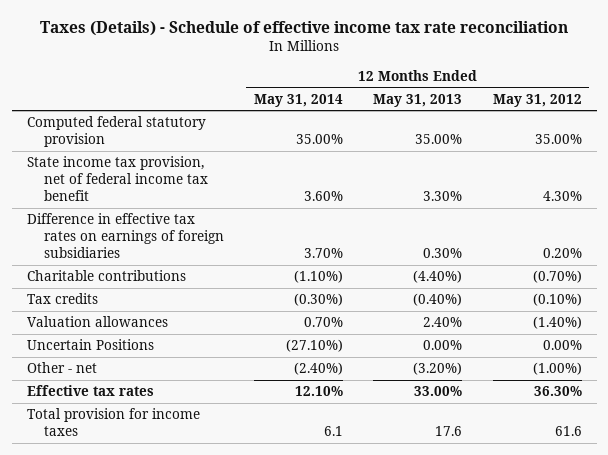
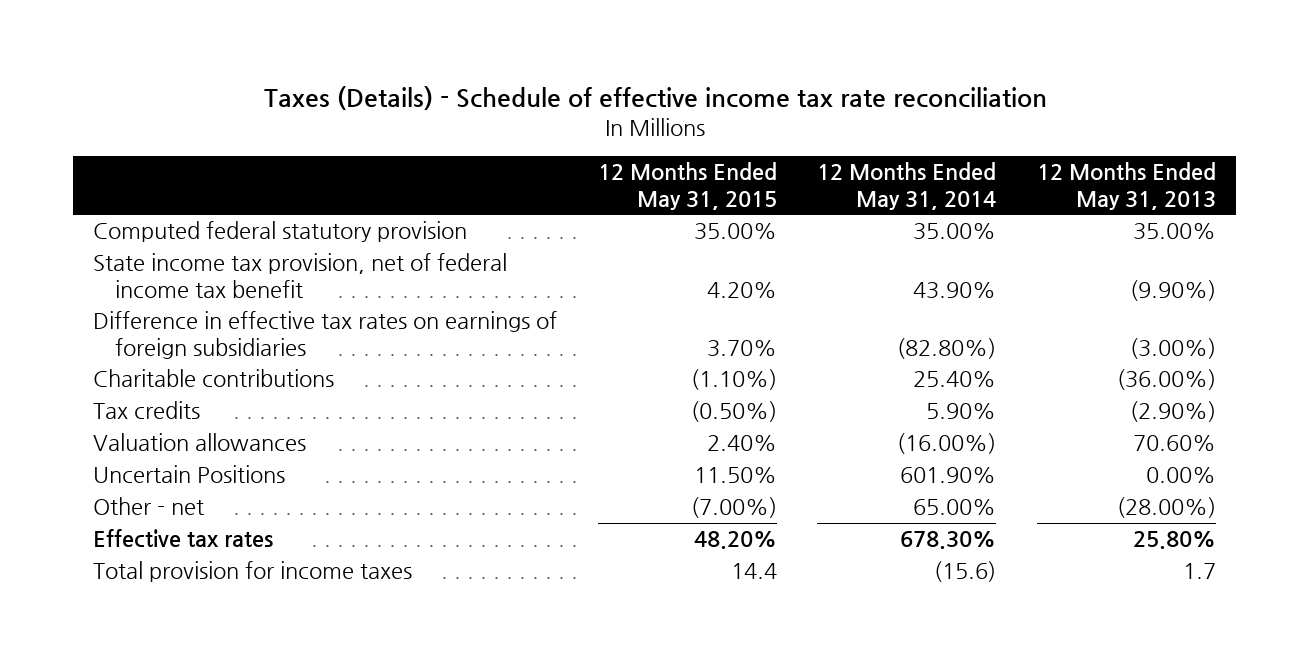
- | 12 Months Ended May 31, 2014 | 12 Months Ended May 31, 2013 | 12 Months Ended May 31, 2012
+ | 12 Months Ended May 31, 2015 | 12 Months Ended May 31, 2014 | 12 Months Ended May 31, 2013
- State income tax provision, net of federal income tax benefit | 3.60% | 3.30% | 4.30%
- Difference in effective tax rates on earnings of foreign subsidiaries | 3.70% | 0.30% | 0.20%
- Charitable contributions | (1.10%) | (4.40%) | (0.70%)
- Tax credits | (0.30%) | (0.40%) | (0.10%)
- Valuation allowances | 0.70% | 2.40% | (1.40%)
- Uncertain Positions | (27.10%) | 0.00% | 0.00%
- Other - net | (2.40%) | (3.20%) | (1.00%)
- Effective tax rates | 12.10% | 33.00% | 36.30%
- Total provision for income taxes | 6.1 | 17.6 | 61.6
+ State income tax provision, net of federal income tax benefit | 4.20% | 43.90% | (9.90%)
+ Difference in effective tax rates on earnings of foreign subsidiaries | 3.70% | (82.80%) | (3.00%)
+ Charitable contributions | (1.10%) | 25.40% | (36.00%)
+ Tax credits | (0.50%) | 5.90% | (2.90%)
+ Valuation allowances | 2.40% | (16.00%) | 70.60%
+ Uncertain Positions | 11.50% | 601.90% | 0.00%
+ Other - net | (7.00%) | 65.00% | (28.00%)
+ Effective tax rates | 48.20% | 678.30% | 25.80%
+ Total provision for income taxes | 14.4 | (15.6) | 1.7

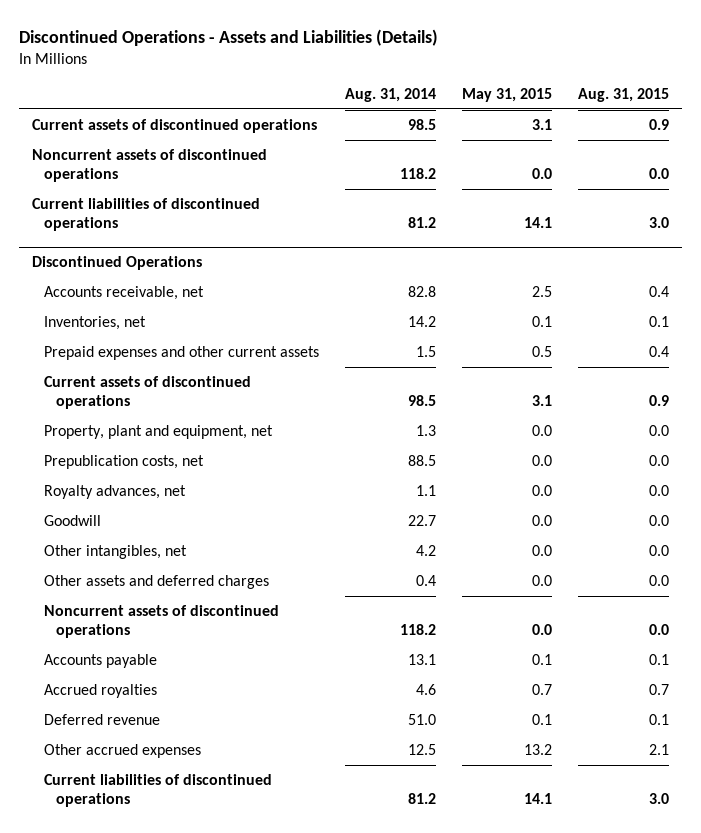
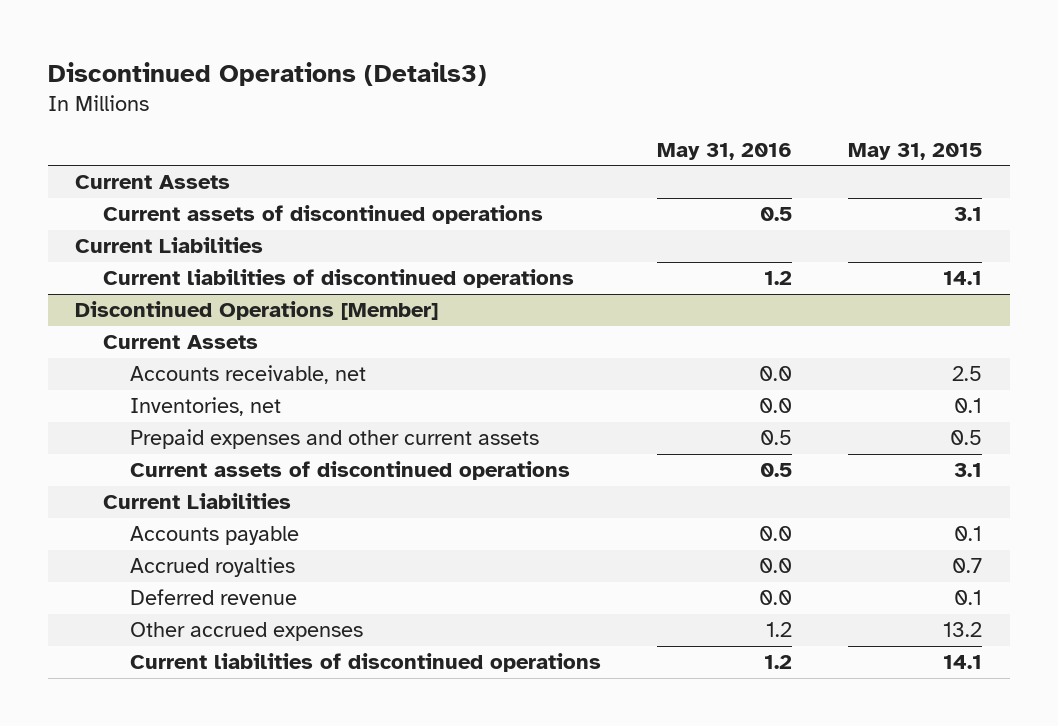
- Discontinued Operations - Assets and Liabilities (Details)
+ Discontinued Operations (Details3)
- | Aug. 31, 2014 | May 31, 2015 | Aug. 31, 2015
+ | May 31, 2016 | May 31, 2015
+ Current Assets
- Noncurrent assets of discontinued operations | 118.2 | 0.0 | 0.0
+ Current Liabilities
- Discontinued Operations
+ Discontinued Operations [Member]
+ Current Assets
- Property, plant and equipment, net | 1.3 | 0.0 | 0.0
- Prepublication costs, net | 88.5 | 0.0 | 0.0
- Royalty advances, net | 1.1 | 0.0 | 0.0
- Goodwill | 22.7 | 0.0 | 0.0
- Other intangibles, net | 4.2 | 0.0 | 0.0
- Other assets and deferred charges | 0.4 | 0.0 | 0.0
- Noncurrent assets of discontinued operations | 118.2 | 0.0 | 0.0
+ Current Liabilities

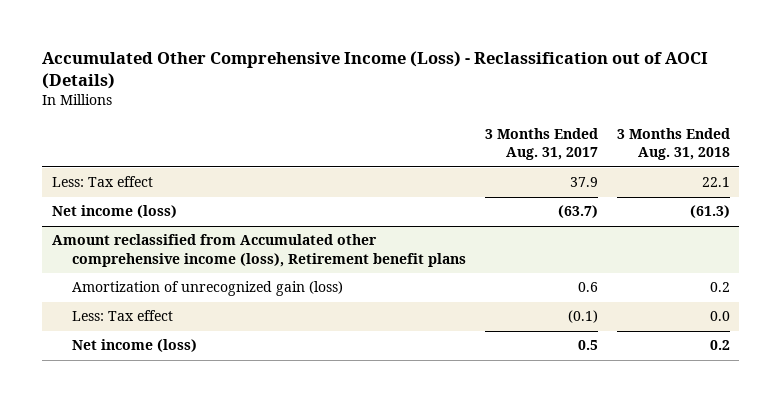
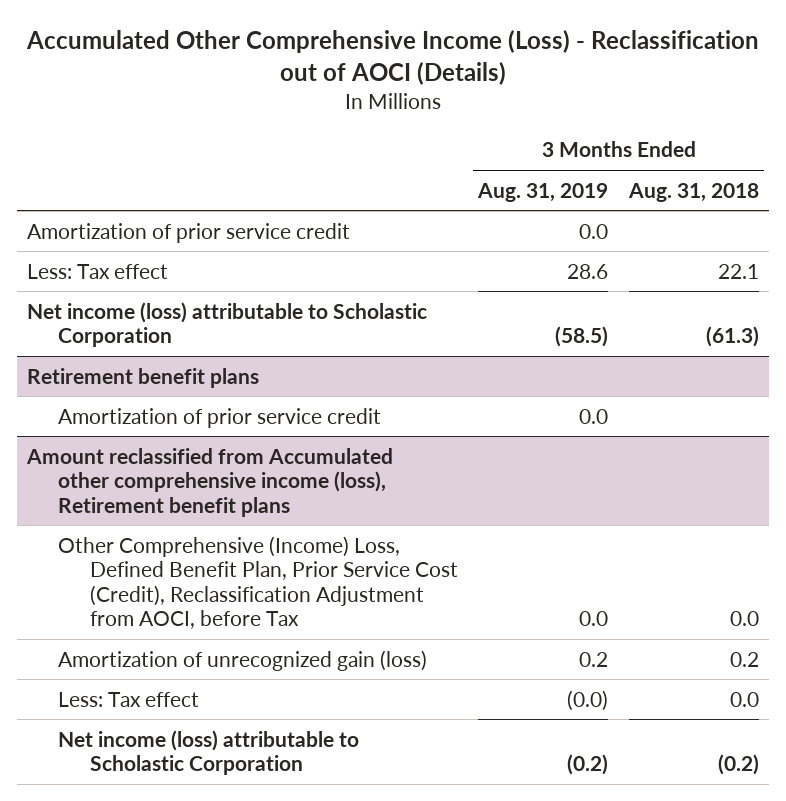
- | 3 Months Ended Aug. 31, 2017 | 3 Months Ended Aug. 31, 2018
+ | 3 Months Ended Aug. 31, 2019 | 3 Months Ended Aug. 31, 2018
+ Amortization of prior service credit | 0.0 |
- Net income (loss) | (63.7) | (61.3)
+ Net income (loss) attributable to Scholastic Corporation | (58.5) | (61.3)
+ Retirement benefit plans
+ Amortization of prior service credit | 0.0 |
@ Amount reclassified from Accumulated other comprehensive income (loss), Retirement benefit plans
+ Other Comprehensive (Income) Loss, Defined Benefit Plan, Prior Service Cost (Credit), Reclassification Adjustment from AOCI, before Tax | 0.0 | 0.0
- Net income (loss) | 0.5 | 0.2
+ Net income (loss) attributable to Scholastic Corporation | (0.2) | (0.2)

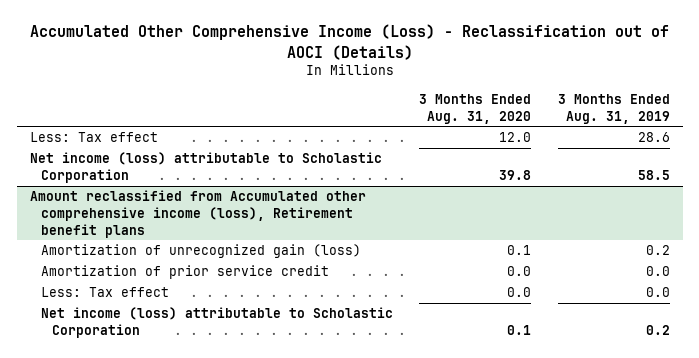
- | 3 Months Ended Aug. 31, 2019 | 3 Months Ended Aug. 31, 2018
+ | 3 Months Ended Aug. 31, 2020 | 3 Months Ended Aug. 31, 2019
- Amortization of prior service credit | 0.0 |
- Net income (loss) attributable to Scholastic Corporation | (58.5) | (61.3)
- Retirement benefit plans
- Amortization of prior service credit | 0.0 |
+ Net income (loss) attributable to Scholastic Corporation | 39.8 | 58.5
@ Amount reclassified from Accumulated other comprehensive income (loss), Retirement benefit plans
- Other Comprehensive (Income) Loss, Defined Benefit Plan, Prior Service Cost (Credit), Reclassification Adjustment from AOCI, before Tax | 0.0 | 0.0
- Less: Tax effect | (0.0) | 0.0
- Net income (loss) attributable to Scholastic Corporation | (0.2) | (0.2)
+ Amortization of prior service credit | 0.0 | 0.0
+ Less: Tax effect | 0.0 | 0.0
+ Net income (loss) attributable to Scholastic Corporation | 0.1 | 0.2

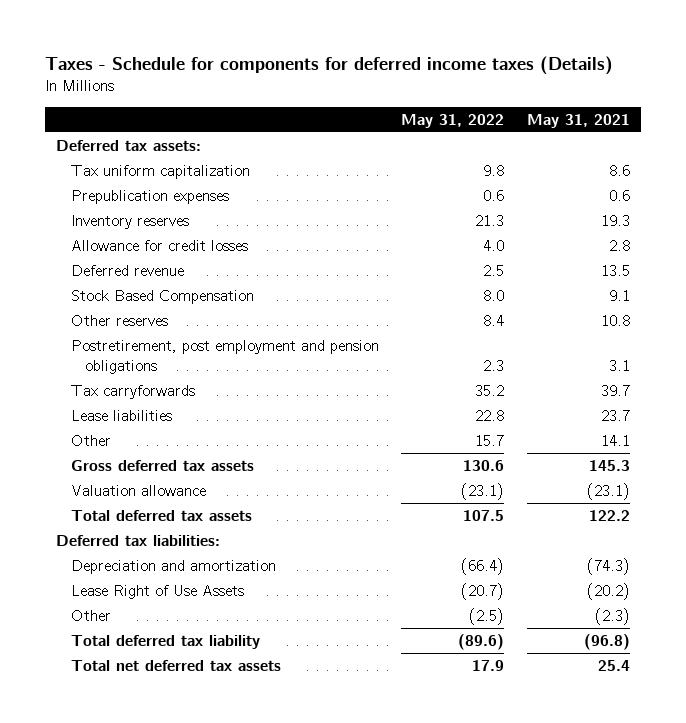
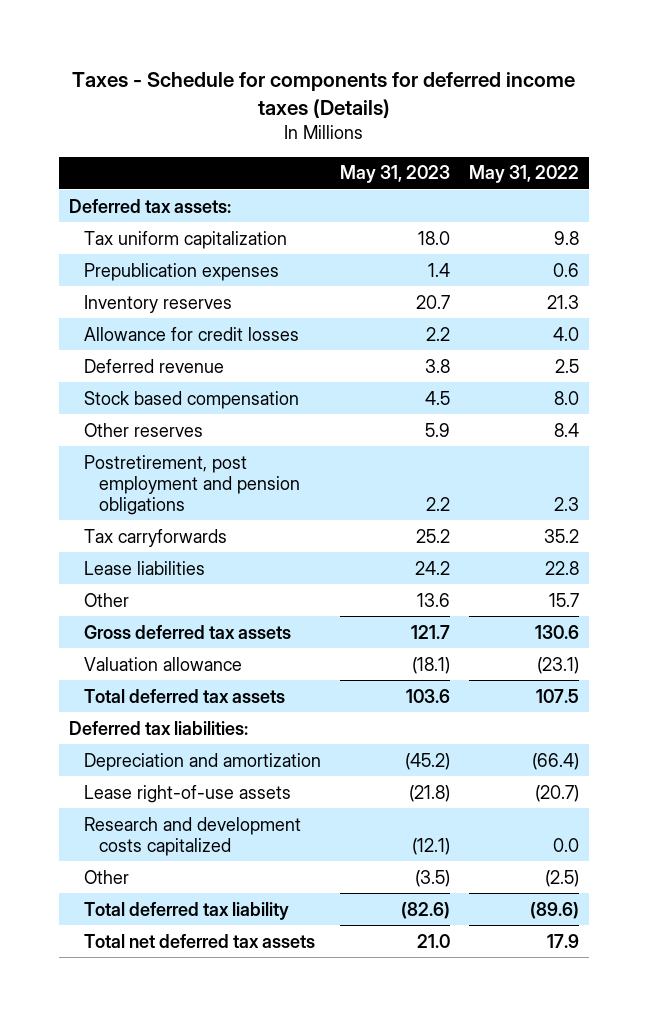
- | May 31, 2022 | May 31, 2021
+ | May 31, 2023 | May 31, 2022
- Stock Based Compensation | 8.0 | 9.1
+ Stock based compensation | 4.5 | 8.0
- Lease Right of Use Assets | (20.7) | (20.2)
+ Lease right-of-use assets | (21.8) | (20.7)
+ Research and development costs capitalized | (12.1) | 0.0

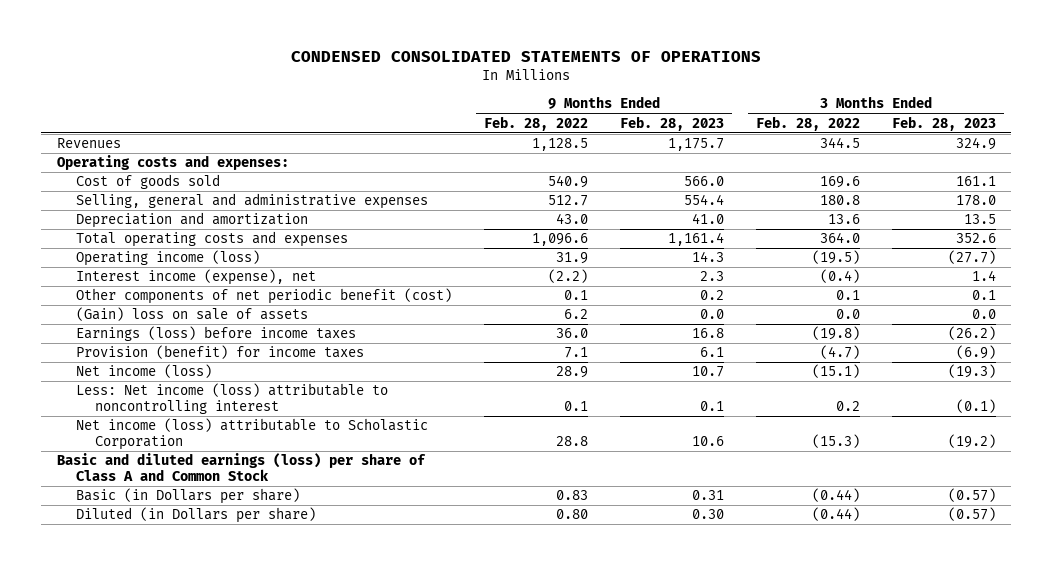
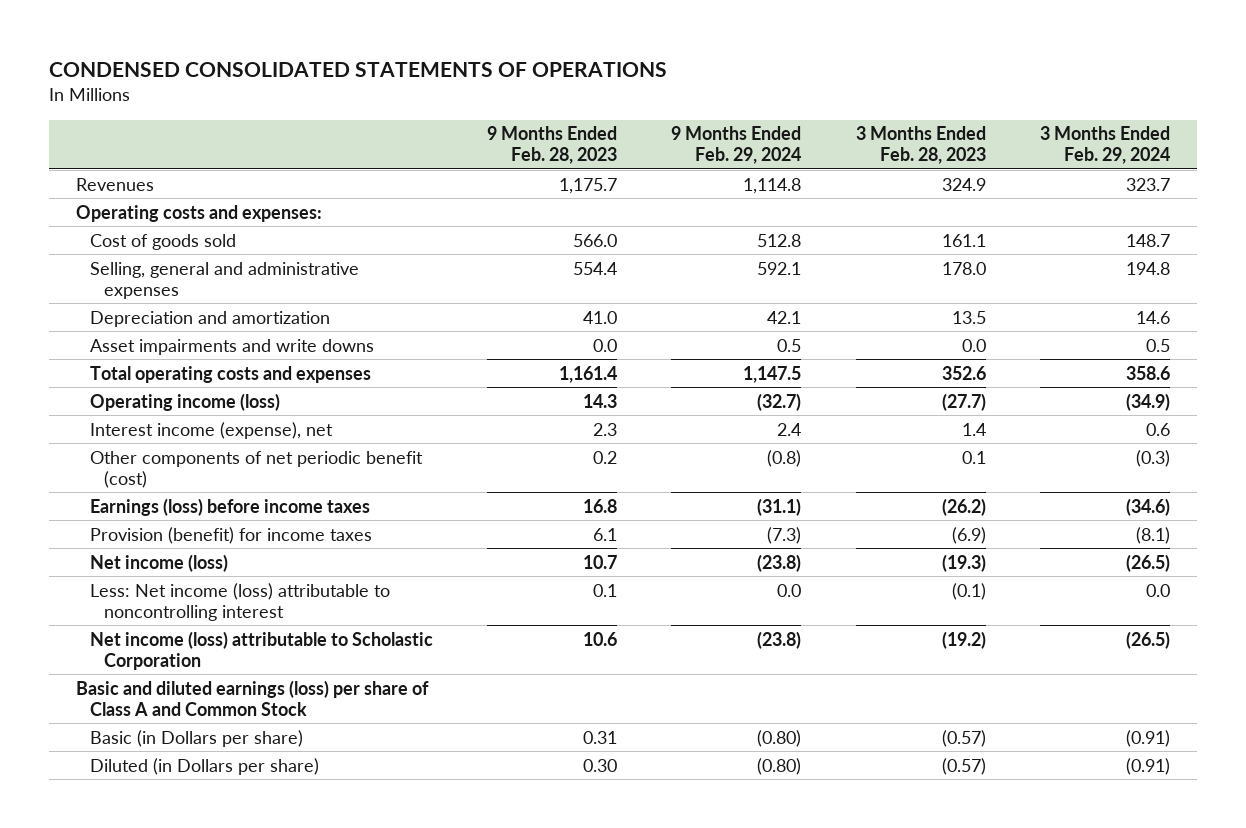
- | 9 Months Ended Feb. 28, 2022 | 9 Months Ended Feb. 28, 2023 | 3 Months Ended Feb. 28, 2022 | 3 Months Ended Feb. 28, 2023
+ | 9 Months Ended Feb. 28, 2023 | 9 Months Ended Feb. 29, 2024 | 3 Months Ended Feb. 28, 2023 | 3 Months Ended Feb. 29, 2024
+ Asset impairments and write downs | 0.0 | 0.5 | 0.0 | 0.5
- (Gain) loss on sale of assets | 6.2 | 0.0 | 0.0 | 0.0

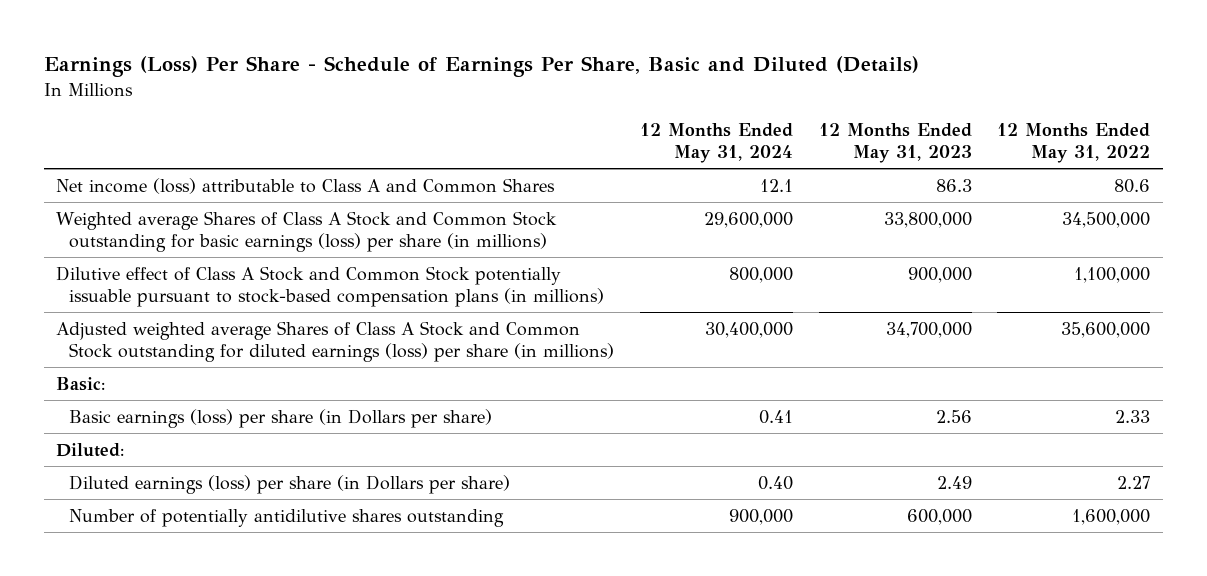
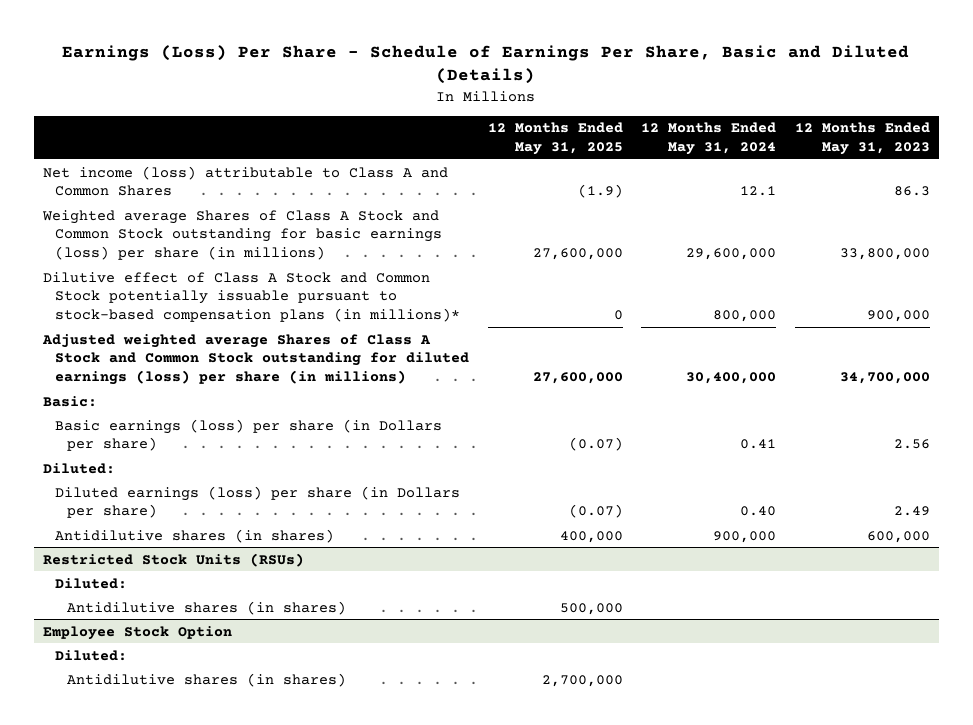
- | 12 Months Ended May 31, 2024 | 12 Months Ended May 31, 2023 | 12 Months Ended May 31, 2022
+ | 12 Months Ended May 31, 2025 | 12 Months Ended May 31, 2024 | 12 Months Ended May 31, 2023
- Dilutive effect of Class A Stock and Common Stock potentially issuable pursuant to stock-based compensation plans (in millions) | 800,000 | 900,000 | 1,100,000
+ Dilutive effect of Class A Stock and Common Stock potentially issuable pursuant to stock-based compensation plans (in millions)* | 0 | 800,000 | 900,000
- Number of potentially antidilutive shares outstanding | 900,000 | 600,000 | 1,600,000
+ Antidilutive shares (in shares) | 400,000 | 900,000 | 600,000
+ Restricted Stock Units (RSUs)
+ Diluted:
+ Antidilutive shares (in shares) | 500,000 | |
+ Employee Stock Option
+ Diluted:
+ Antidilutive shares (in shares) | 2,700,000 | |

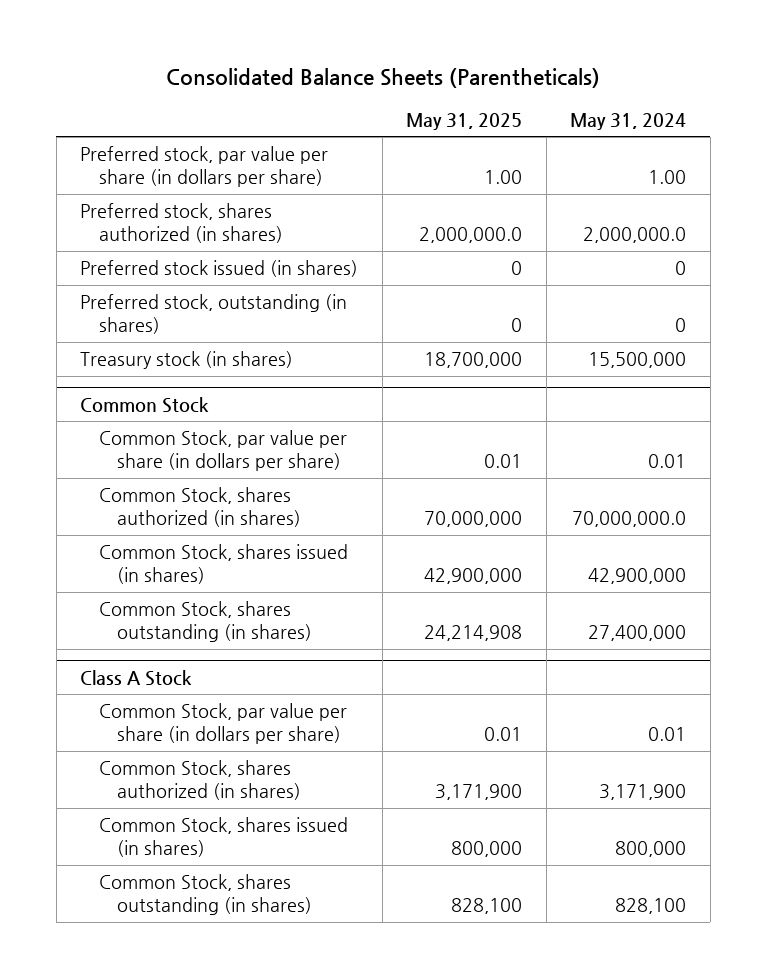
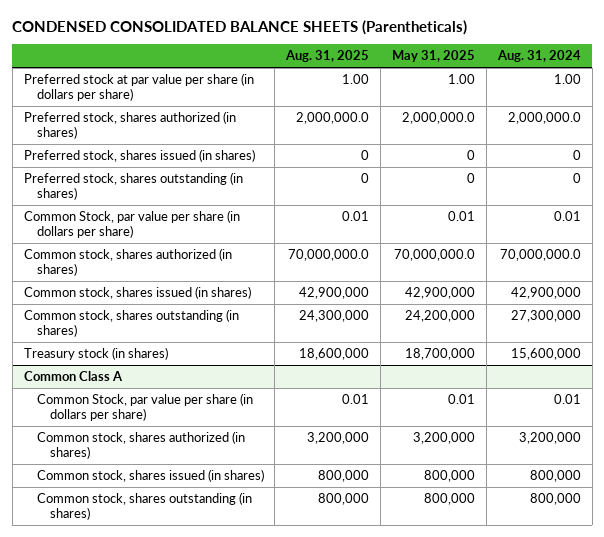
- Consolidated Balance Sheets (Parentheticals)
+ CONDENSED CONSOLIDATED BALANCE SHEETS (Parentheticals)
- | May 31, 2025 | May 31, 2024
+ | Aug. 31, 2025 | May 31, 2025 | Aug. 31, 2024
- Preferred stock, par value per share (in dollars per share) | 1.00 | 1.00
+ Preferred stock at par value per share (in dollars per share) | 1.00 | 1.00 | 1.00
- Preferred stock issued (in shares) | 0 | 0
- Preferred stock, outstanding (in shares) | 0 | 0
- Common Stock
+ Preferred stock, shares issued (in shares) | 0 | 0 | 0
+ Preferred stock, shares outstanding (in shares) | 0 | 0 | 0
- Common Stock, shares authorized (in shares) | 70,000,000 | 70,000,000.0
- Common Stock, shares issued (in shares) | 42,900,000 | 42,900,000
- Common Stock, shares outstanding (in shares) | 24,214,908 | 27,400,000
- Class A Stock
+ Common stock, shares authorized (in shares) | 70,000,000.0 | 70,000,000.0 | 70,000,000.0
+ Common stock, shares issued (in shares) | 42,900,000 | 42,900,000 | 42,900,000
+ Common stock, shares outstanding (in shares) | 24,300,000 | 24,200,000 | 27,300,000
moved down: Treasury stock (in shares) | 18,600,000 | 18,700,000 | 15,600,000
+ Common Class A
- Common Stock, shares authorized (in shares) | 3,171,900 | 3,171,900
- Common Stock, shares issued (in shares) | 800,000 | 800,000
- Common Stock, shares outstanding (in shares) | 828,100 | 828,100
+ Common stock, shares authorized (in shares) | 3,200,000 | 3,200,000 | 3,200,000
+ Common stock, shares issued (in shares) | 800,000 | 800,000 | 800,000
+ Common stock, shares outstanding (in shares) | 800,000 | 800,000 | 800,000

